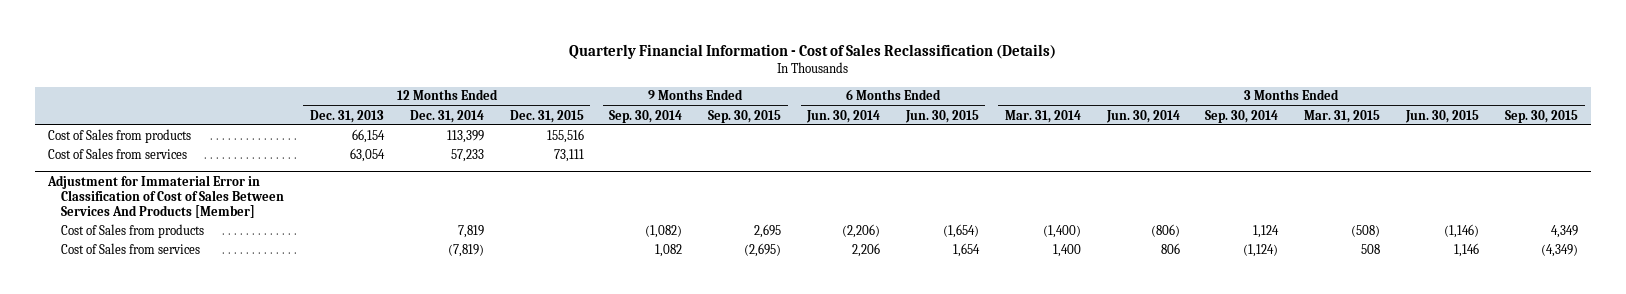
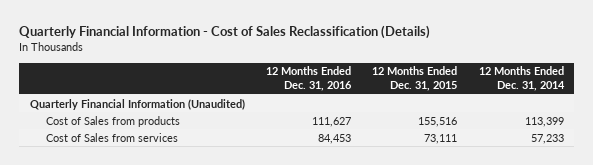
- | 12 Months Ended Dec. 31, 2013 | 12 Months Ended Dec. 31, 2014 | 12 Months Ended Dec. 31, 2015 | 9 Months Ended Sep. 30, 2014 | 9 Months Ended Sep. 30, 2015 | 6 Months Ended Jun. 30, 2014 | 6 Months Ended Jun. 30, 2015 | 3 Months Ended Mar. 31, 2014 | 3 Months Ended Jun. 30, 2014 | 3 Months Ended Sep. 30, 2014 | 3 Months Ended Mar. 31, 2015 | 3 Months Ended Jun. 30, 2015 | 3 Months Ended Sep. 30, 2015
+ | 12 Months Ended Dec. 31, 2016 | 12 Months Ended Dec. 31, 2015 | 12 Months Ended Dec. 31, 2014
+ Quarterly Financial Information (Unaudited)
- Adjustment for Immaterial Error in Classification of Cost of Sales Between Services And Products [Member]
- Cost of Sales from products | | 7,819 | | (1,082) | 2,695 | (2,206) | (1,654) | (1,400) | (806) | 1,124 | (508) | (1,146) | 4,349
- Cost of Sales from services | | (7,819) | | 1,082 | (2,695) | 2,206 | 1,654 | 1,400 | 806 | (1,124) | 508 | 1,146 | (4,349)

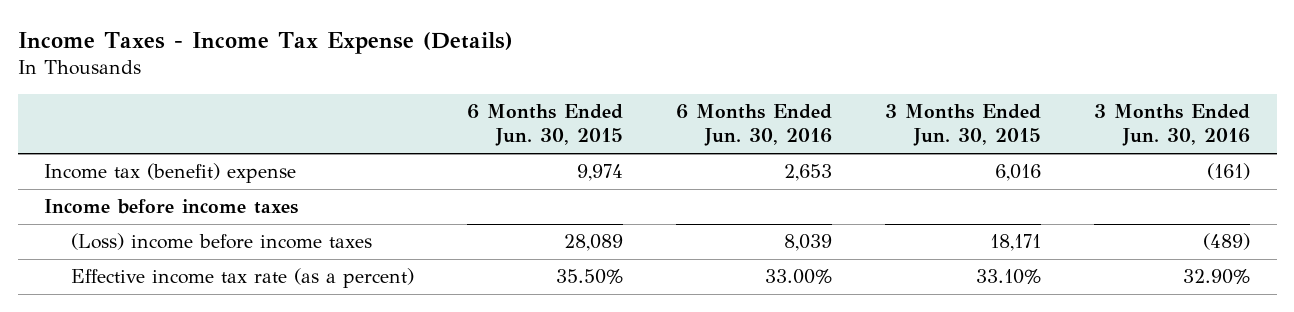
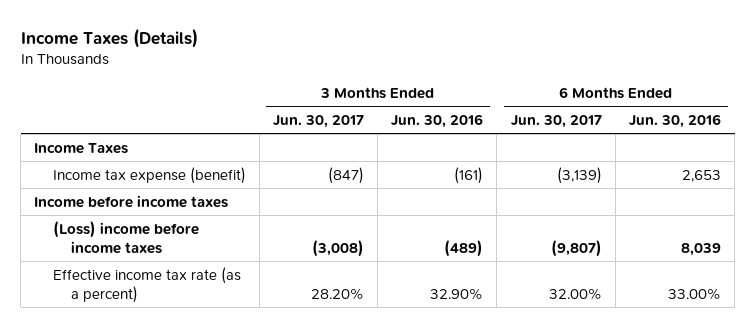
- Income Taxes - Income Tax Expense (Details)
+ Income Taxes (Details)
- | 6 Months Ended Jun. 30, 2015 | 6 Months Ended Jun. 30, 2016 | 3 Months Ended Jun. 30, 2015 | 3 Months Ended Jun. 30, 2016
+ | 3 Months Ended Jun. 30, 2017 | 3 Months Ended Jun. 30, 2016 | 6 Months Ended Jun. 30, 2017 | 6 Months Ended Jun. 30, 2016
- Income tax (benefit) expense | 9,974 | 2,653 | 6,016 | (161)
+ Income Taxes
+ Income tax expense (benefit) | (847) | (161) | (3,139) | 2,653

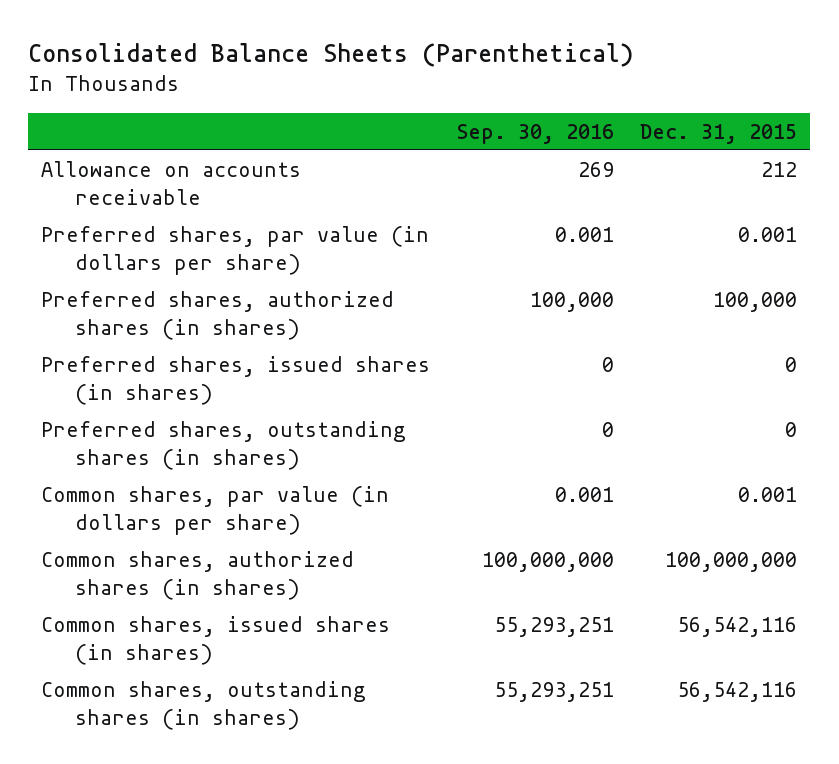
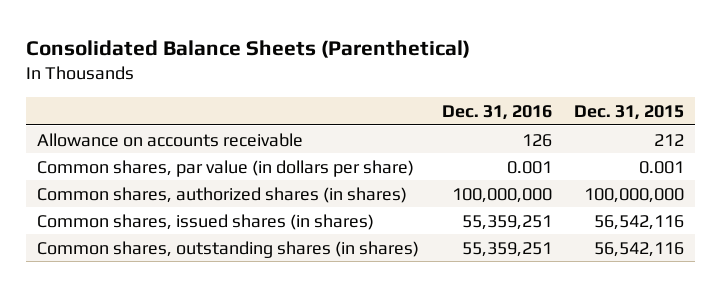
- | Sep. 30, 2016 | Dec. 31, 2015
+ | Dec. 31, 2016 | Dec. 31, 2015
- Preferred shares, par value (in dollars per share) | 0.001 | 0.001
- Preferred shares, authorized shares (in shares) | 100,000 | 100,000
- Preferred shares, issued shares (in shares) | 0 | 0
- Preferred shares, outstanding shares (in shares) | 0 | 0

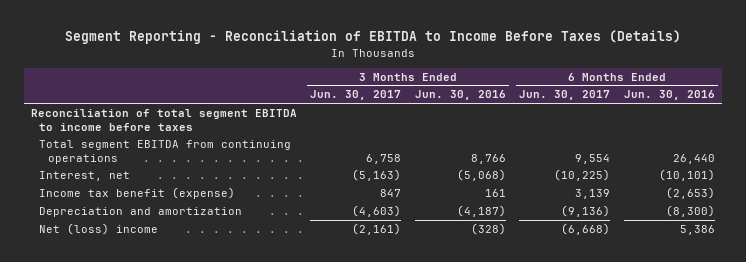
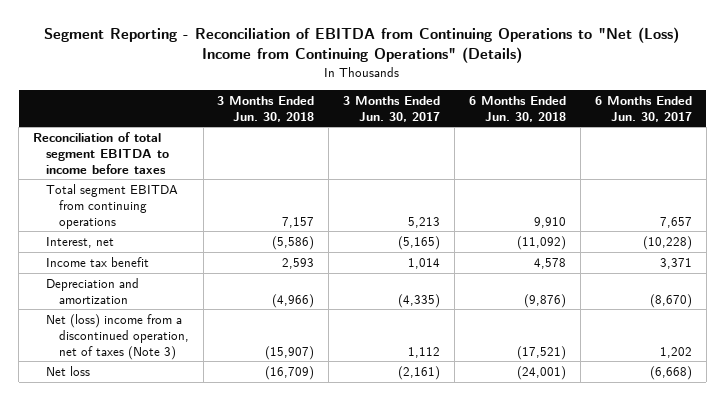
- Segment Reporting - Reconciliation of EBITDA to Income Before Taxes (Details)
+ Segment Reporting - Reconciliation of EBITDA from Continuing Operations to "Net (Loss) Income from Continuing Operations" (Details)
- | 3 Months Ended Jun. 30, 2017 | 3 Months Ended Jun. 30, 2016 | 6 Months Ended Jun. 30, 2017 | 6 Months Ended Jun. 30, 2016
+ | 3 Months Ended Jun. 30, 2018 | 3 Months Ended Jun. 30, 2017 | 6 Months Ended Jun. 30, 2018 | 6 Months Ended Jun. 30, 2017
- Total segment EBITDA from continuing operations | 6,758 | 8,766 | 9,554 | 26,440
- Interest, net | (5,163) | (5,068) | (10,225) | (10,101)
- Income tax benefit (expense) | 847 | 161 | 3,139 | (2,653)
- Depreciation and amortization | (4,603) | (4,187) | (9,136) | (8,300)
- Net (loss) income | (2,161) | (328) | (6,668) | 5,386
+ Total segment EBITDA from continuing operations | 7,157 | 5,213 | 9,910 | 7,657
+ Interest, net | (5,586) | (5,165) | (11,092) | (10,228)
+ Income tax benefit | 2,593 | 1,014 | 4,578 | 3,371
+ Depreciation and amortization | (4,966) | (4,335) | (9,876) | (8,670)
+ Net (loss) income from a discontinued operation, net of taxes (Note 3) | (15,907) | 1,112 | (17,521) | 1,202
+ Net loss | (16,709) | (2,161) | (24,001) | (6,668)

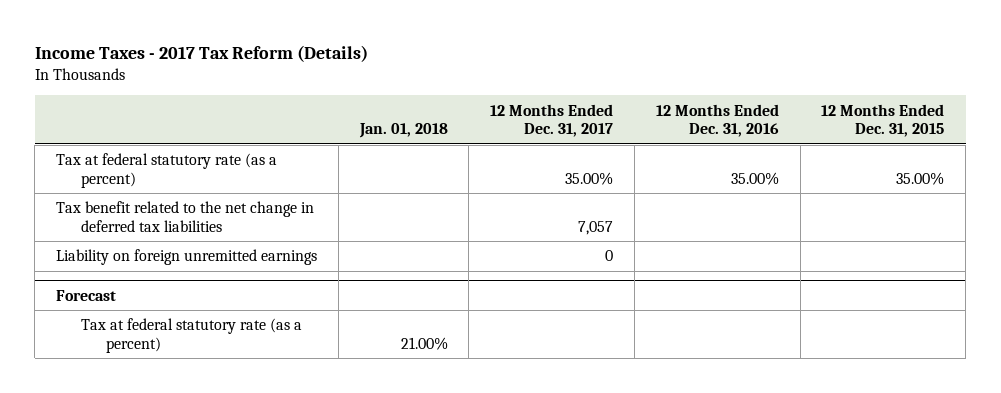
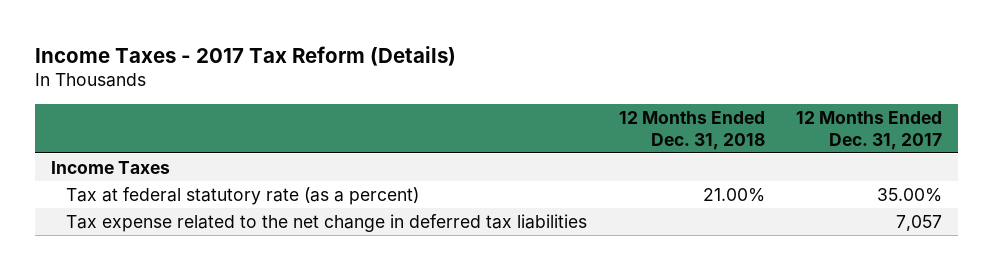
- | Jan. 01, 2018 | 12 Months Ended Dec. 31, 2017 | 12 Months Ended Dec. 31, 2016 | 12 Months Ended Dec. 31, 2015
+ | 12 Months Ended Dec. 31, 2018 | 12 Months Ended Dec. 31, 2017
+ Income Taxes
- Tax benefit related to the net change in deferred tax liabilities | | 7,057 | |
- Liability on foreign unremitted earnings | | 0 | |
- Forecast
- Tax at federal statutory rate (as a percent) | 21.00% | | |
+ Tax expense related to the net change in deferred tax liabilities | | 7,057

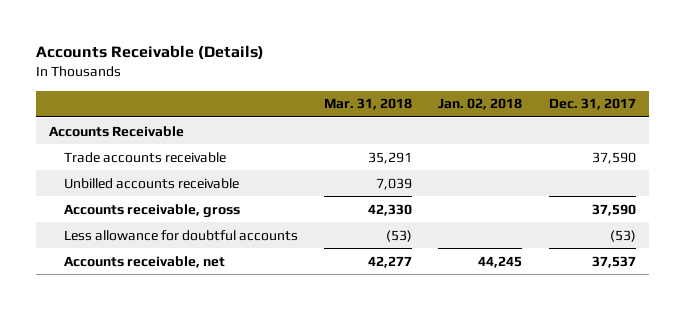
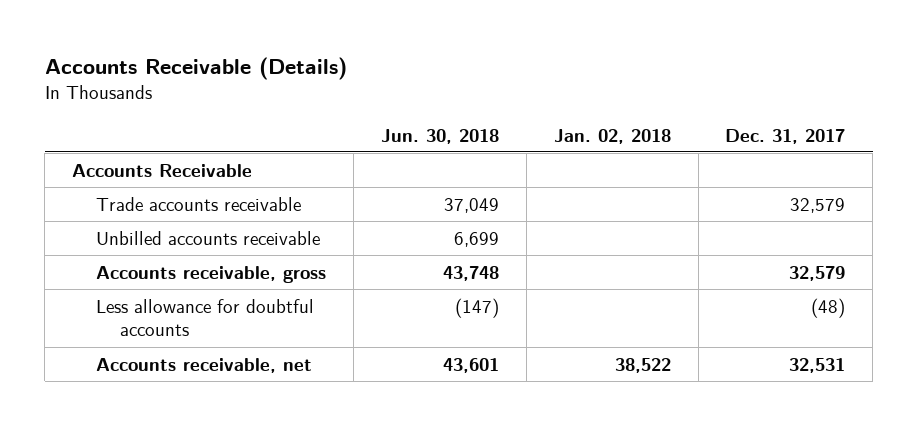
- | Mar. 31, 2018 | Jan. 02, 2018 | Dec. 31, 2017
+ | Jun. 30, 2018 | Jan. 02, 2018 | Dec. 31, 2017
- Trade accounts receivable | 35,291 | | 37,590
+ Trade accounts receivable | 37,049 | | 32,579
- Accounts receivable, gross | 42,330 | | 37,590
- Less allowance for doubtful accounts | (53) | | (53)
- Accounts receivable, net | 42,277 | 44,245 | 37,537
+ Accounts receivable, gross | 43,748 | | 32,579
+ Less allowance for doubtful accounts | (147) | | (48)
+ Accounts receivable, net | 43,601 | 38,522 | 32,531

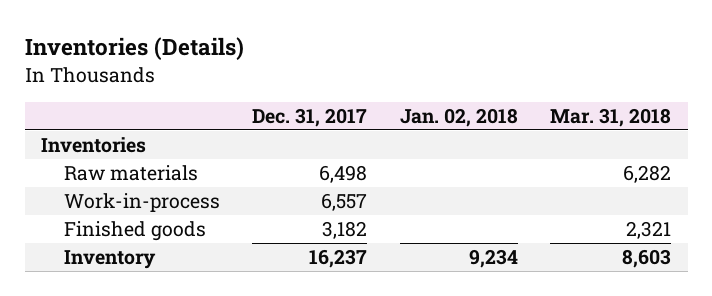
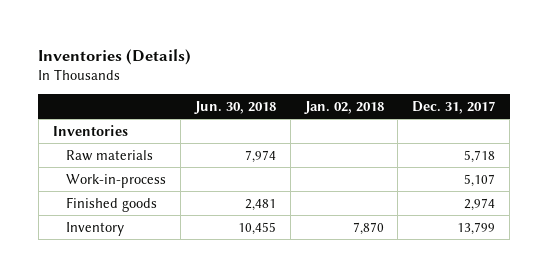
- | Dec. 31, 2017 | Jan. 02, 2018 | Mar. 31, 2018
+ | Jun. 30, 2018 | Jan. 02, 2018 | Dec. 31, 2017
- Raw materials | 6,498 | | 6,282
- Work-in-process | 6,557 | |
- Finished goods | 3,182 | | 2,321
- Inventory | 16,237 | 9,234 | 8,603
+ Raw materials | 7,974 | | 5,718
+ Work-in-process | | | 5,107
+ Finished goods | 2,481 | | 2,974
+ Inventory | 10,455 | 7,870 | 13,799

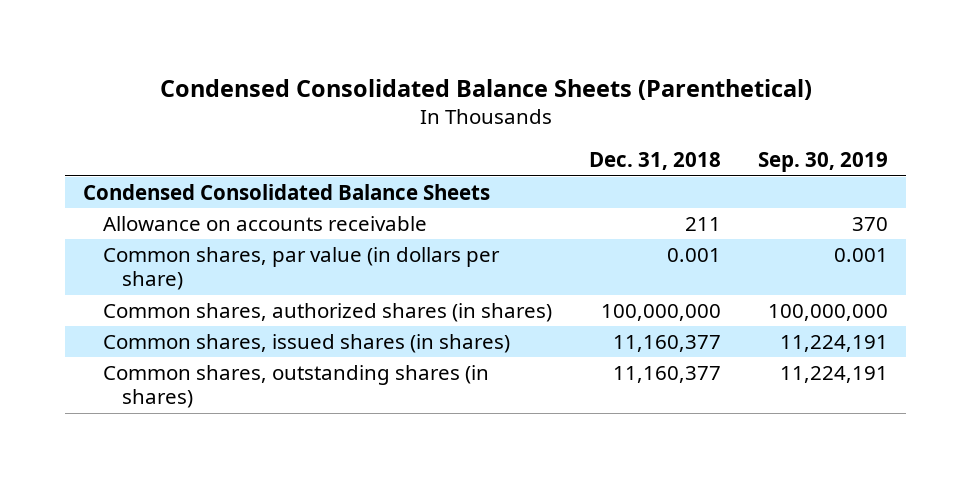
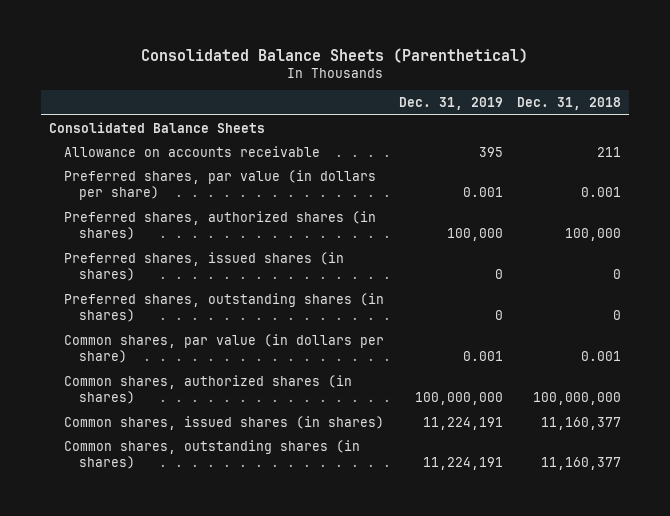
- Condensed Consolidated Balance Sheets (Parenthetical)
+ Consolidated Balance Sheets (Parenthetical)
- | Dec. 31, 2018 | Sep. 30, 2019
+ | Dec. 31, 2019 | Dec. 31, 2018
- Condensed Consolidated Balance Sheets
+ Consolidated Balance Sheets
+ Preferred shares, par value (in dollars per share) | 0.001 | 0.001
+ Preferred shares, authorized shares (in shares) | 100,000 | 100,000
+ Preferred shares, issued shares (in shares) | 0 | 0
+ Preferred shares, outstanding shares (in shares) | 0 | 0

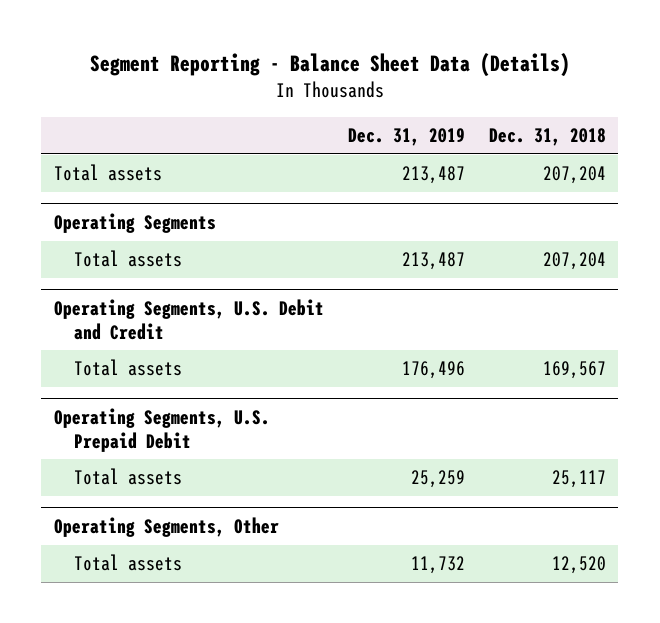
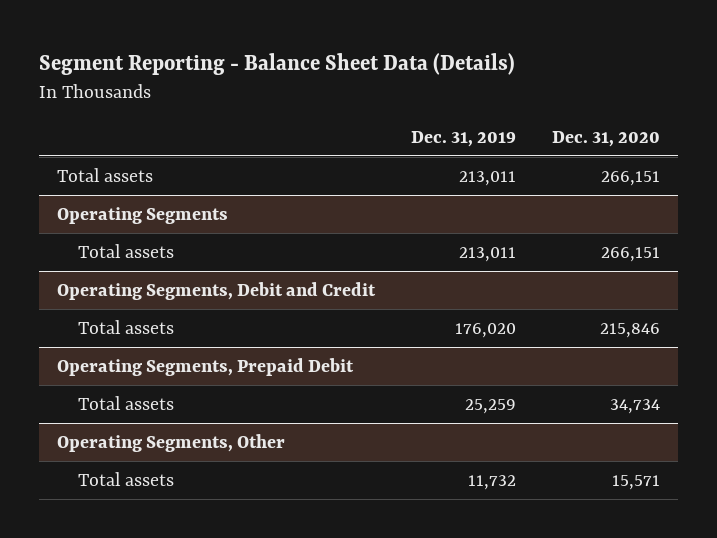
- | Dec. 31, 2019 | Dec. 31, 2018
+ | Dec. 31, 2019 | Dec. 31, 2020
- Total assets | 213,487 | 207,204
+ Total assets | 213,011 | 266,151
@ Operating Segments
- Total assets | 213,487 | 207,204
- Operating Segments, U.S. Debit and Credit
- Total assets | 176,496 | 169,567
- Operating Segments, U.S. Prepaid Debit
@ Operating Segments
+ Total assets | 213,011 | 266,151
+ Operating Segments, Debit and Credit
+ Total assets | 176,020 | 215,846
+ Operating Segments, Prepaid Debit

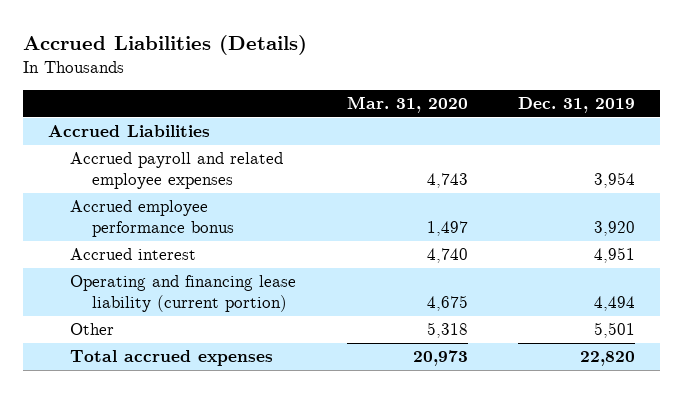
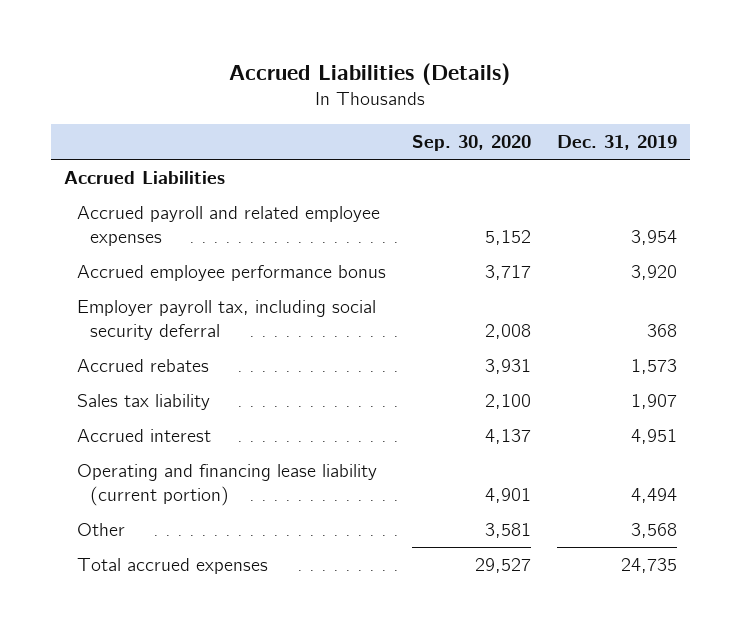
- | Mar. 31, 2020 | Dec. 31, 2019
+ | Sep. 30, 2020 | Dec. 31, 2019
+ Employer payroll tax, including social security deferral | 2,008 | 368
+ Accrued rebates | 3,931 | 1,573
+ Sales tax liability | 2,100 | 1,907
- Other | 5,318 | 5,501
- Total accrued expenses | 20,973 | 22,820
+ Other | 3,581 | 3,568
+ Total accrued expenses | 29,527 | 24,735

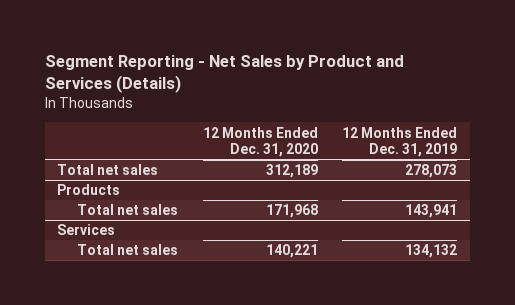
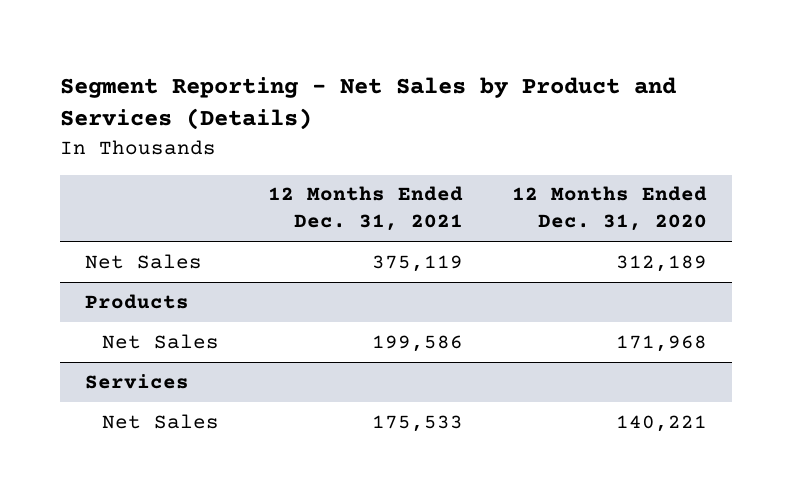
- | 12 Months Ended Dec. 31, 2020 | 12 Months Ended Dec. 31, 2019
+ | 12 Months Ended Dec. 31, 2021 | 12 Months Ended Dec. 31, 2020
- Total net sales | 312,189 | 278,073
+ Net Sales | 375,119 | 312,189
@ Products
- Total net sales | 171,968 | 143,941
+ Net Sales | 199,586 | 171,968
@ Services
- Total net sales | 140,221 | 134,132
+ Net Sales | 175,533 | 140,221

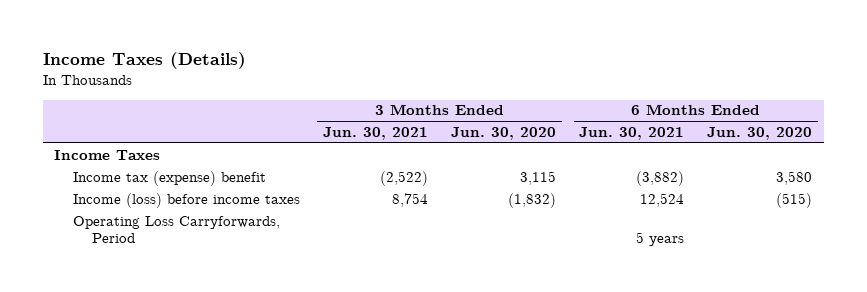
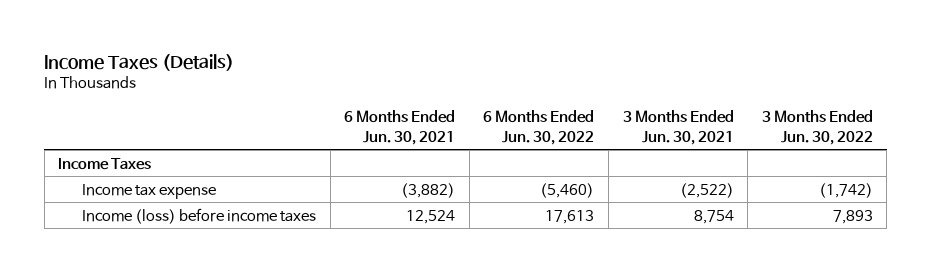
- | 3 Months Ended Jun. 30, 2021 | 3 Months Ended Jun. 30, 2020 | 6 Months Ended Jun. 30, 2021 | 6 Months Ended Jun. 30, 2020
+ | 6 Months Ended Jun. 30, 2021 | 6 Months Ended Jun. 30, 2022 | 3 Months Ended Jun. 30, 2021 | 3 Months Ended Jun. 30, 2022
- Income tax (expense) benefit | (2,522) | 3,115 | (3,882) | 3,580
+ Income tax expense | (3,882) | (5,460) | (2,522) | (1,742)
- Operating Loss Carryforwards, Period | | | 5 years |

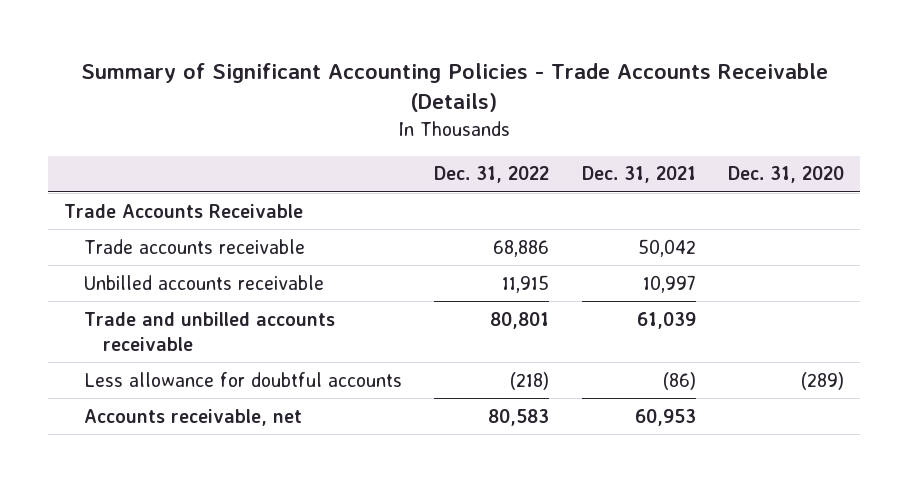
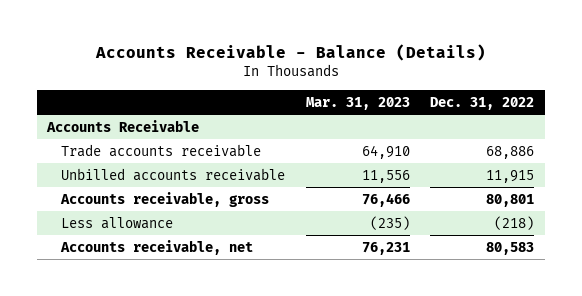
- Summary of Significant Accounting Policies - Trade Accounts Receivable (Details)
+ Accounts Receivable - Balance (Details)
- | Dec. 31, 2022 | Dec. 31, 2021 | Dec. 31, 2020
+ | Mar. 31, 2023 | Dec. 31, 2022
- Trade Accounts Receivable
+ Accounts Receivable
- Trade and unbilled accounts receivable | 80,801 | 61,039 |
- Less allowance for doubtful accounts | (218) | (86) | (289)
+ Accounts receivable, gross | 76,466 | 80,801
+ Less allowance | (235) | (218)

